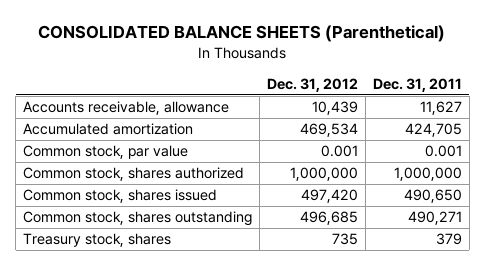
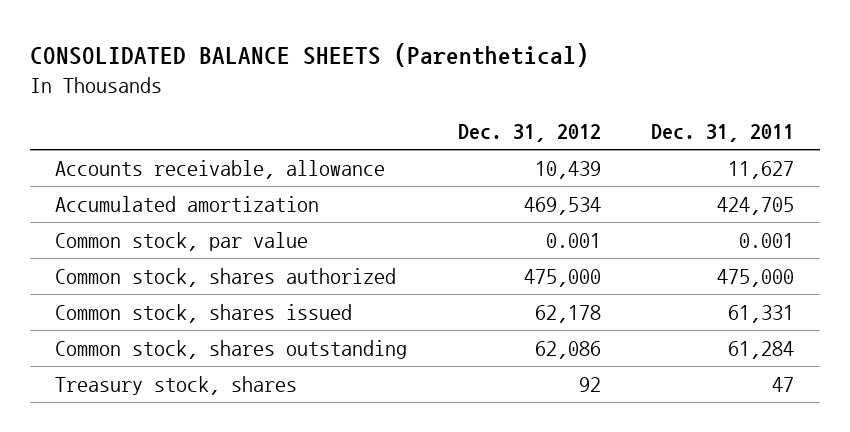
- Common stock, shares authorized | 1,000,000 | 1,000,000
- Common stock, shares issued | 497,420 | 490,650
- Common stock, shares outstanding | 496,685 | 490,271
- Treasury stock, shares | 735 | 379
+ Common stock, shares authorized | 475,000 | 475,000
+ Common stock, shares issued | 62,178 | 61,331
+ Common stock, shares outstanding | 62,086 | 61,284
+ Treasury stock, shares | 92 | 47

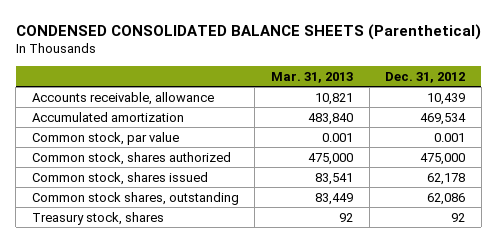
- CONSOLIDATED BALANCE SHEETS (Parenthetical)
+ CONDENSED CONSOLIDATED BALANCE SHEETS (Parenthetical)
- | Dec. 31, 2012 | Dec. 31, 2011
+ | Mar. 31, 2013 | Dec. 31, 2012
- Common stock, shares outstanding | 62,086 | 61,284
+ Common stock shares, outstanding | 83,449 | 62,086

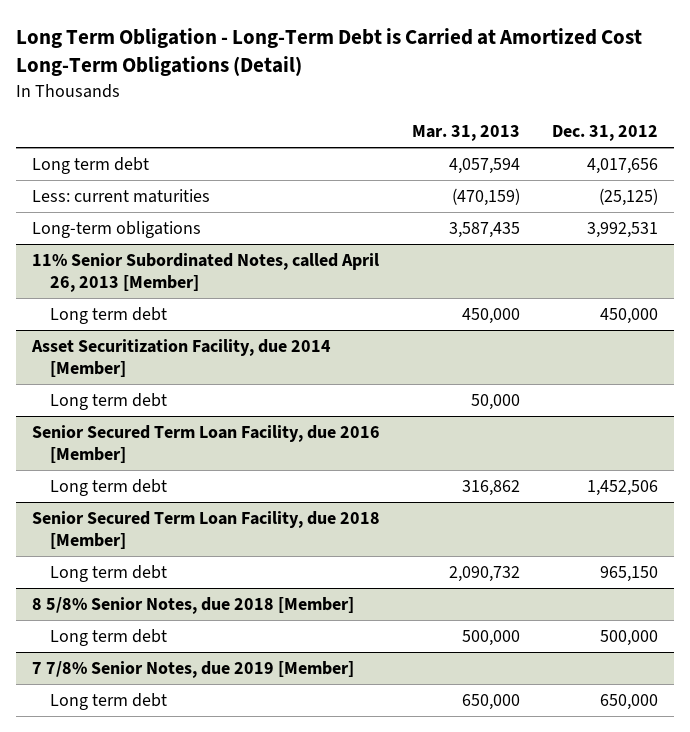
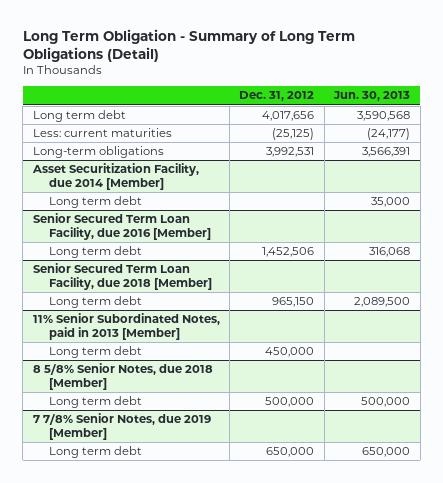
- Long Term Obligation - Long-Term Debt is Carried at Amortized Cost Long-Term Obligations (Detail)
+ Long Term Obligation - Summary of Long Term Obligations (Detail)
- | Mar. 31, 2013 | Dec. 31, 2012
+ | Dec. 31, 2012 | Jun. 30, 2013
- 11% Senior Subordinated Notes, called April 26, 2013 [Member]
- Long term debt | 450,000 | 450,000
+ 11% Senior Subordinated Notes, paid in 2013 [Member]
+ Long term debt | 450,000 |

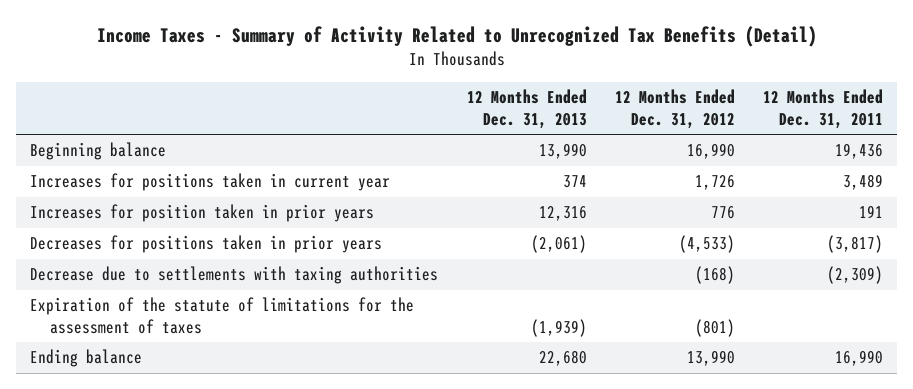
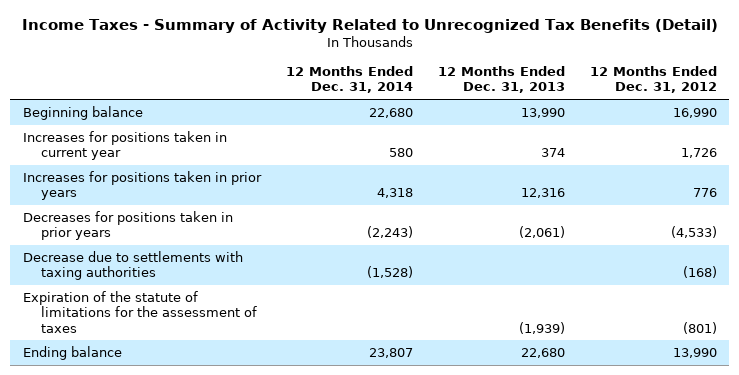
- | 12 Months Ended Dec. 31, 2013 | 12 Months Ended Dec. 31, 2012 | 12 Months Ended Dec. 31, 2011
+ | 12 Months Ended Dec. 31, 2014 | 12 Months Ended Dec. 31, 2013 | 12 Months Ended Dec. 31, 2012
- Increases for position taken in prior years | 12,316 | 776 | 191
+ Increases for positions taken in prior years | 4,318 | 12,316 | 776

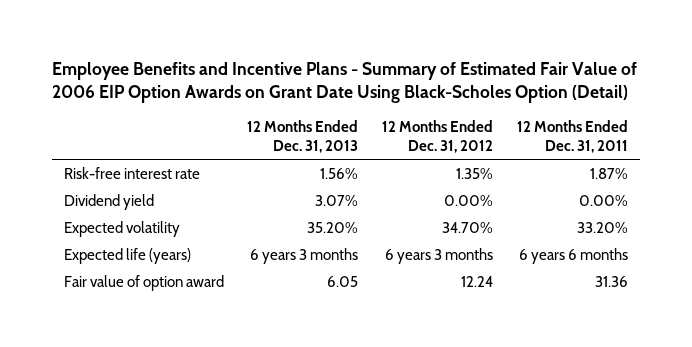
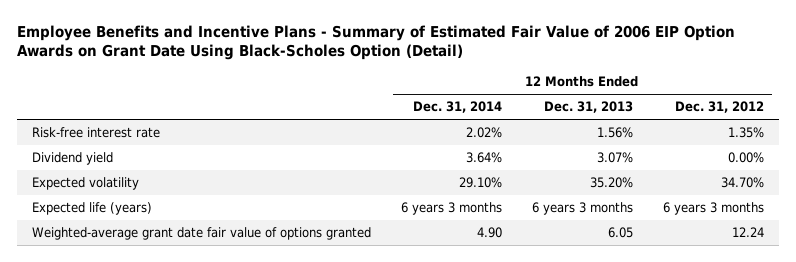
- | 12 Months Ended Dec. 31, 2013 | 12 Months Ended Dec. 31, 2012 | 12 Months Ended Dec. 31, 2011
+ | 12 Months Ended Dec. 31, 2014 | 12 Months Ended Dec. 31, 2013 | 12 Months Ended Dec. 31, 2012
- Fair value of option award | 6.05 | 12.24 | 31.36
+ Weighted-average grant date fair value of options granted | 4.90 | 6.05 | 12.24

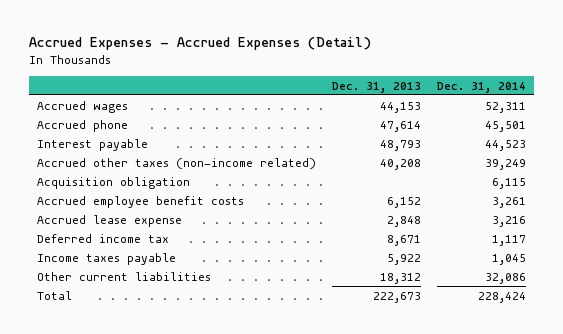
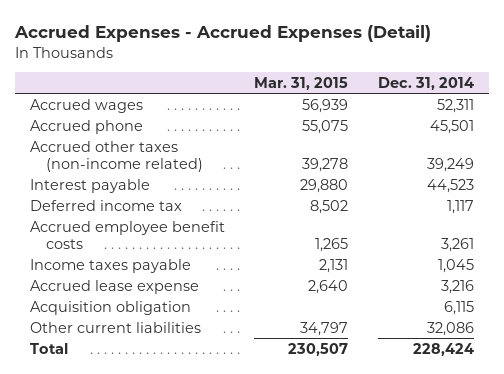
- | Dec. 31, 2013 | Dec. 31, 2014
+ | Mar. 31, 2015 | Dec. 31, 2014
moved down: Interest payable | 29,880 | 44,523
moved down: Accrued employee benefit costs | 1,265 | 3,261
moved down: Accrued lease expense | 2,640 | 3,216
moved down: Acquisition obligation | | 6,115

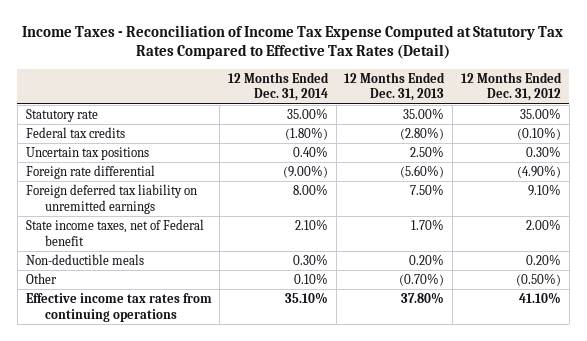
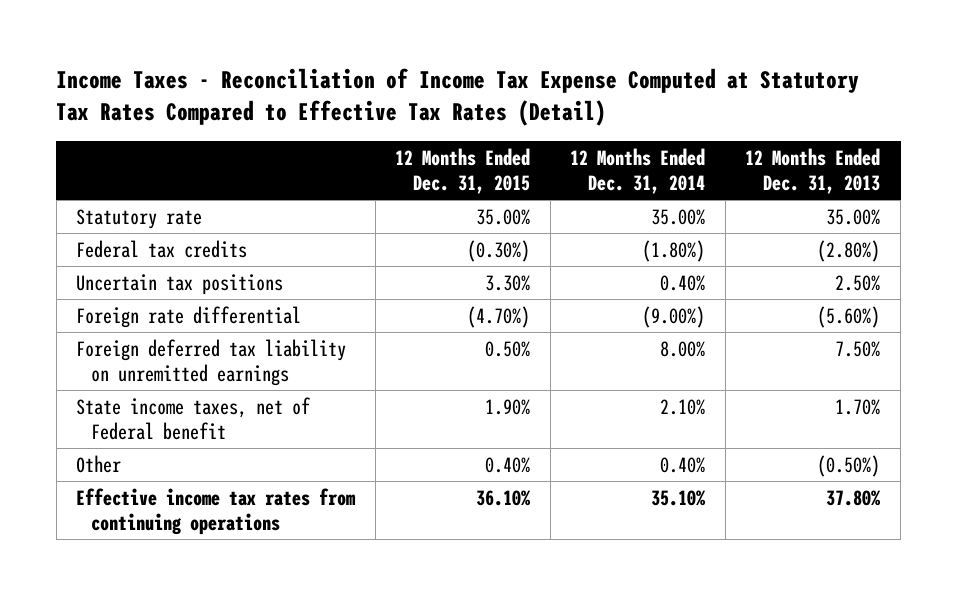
- | 12 Months Ended Dec. 31, 2014 | 12 Months Ended Dec. 31, 2013 | 12 Months Ended Dec. 31, 2012
+ | 12 Months Ended Dec. 31, 2015 | 12 Months Ended Dec. 31, 2014 | 12 Months Ended Dec. 31, 2013
- Non-deductible meals | 0.30% | 0.20% | 0.20%
- Other | 0.10% | (0.70%) | (0.50%)
+ Other | 0.40% | 0.40% | (0.50%)

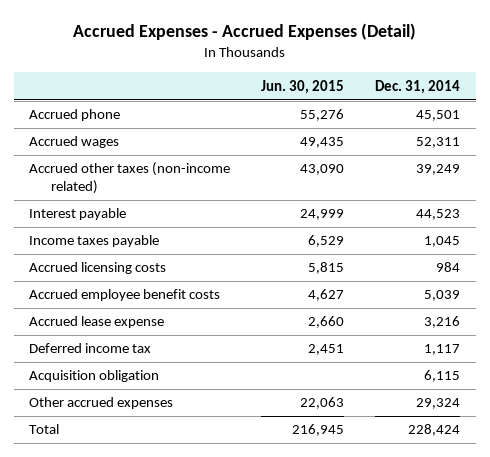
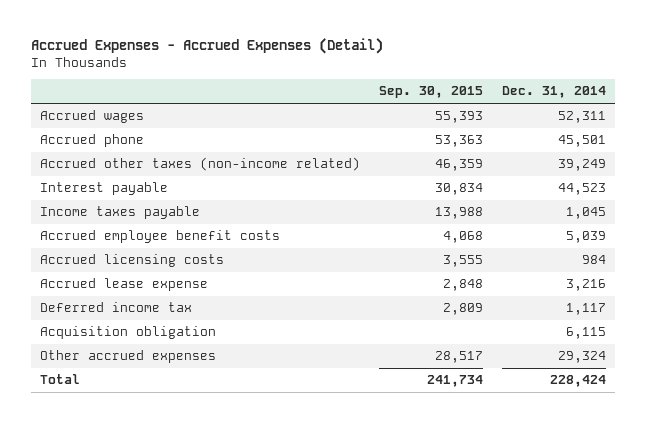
- | Jun. 30, 2015 | Dec. 31, 2014
+ | Sep. 30, 2015 | Dec. 31, 2014
moved down: Accrued phone | 53,363 | 45,501
moved down: Accrued licensing costs | 3,555 | 984

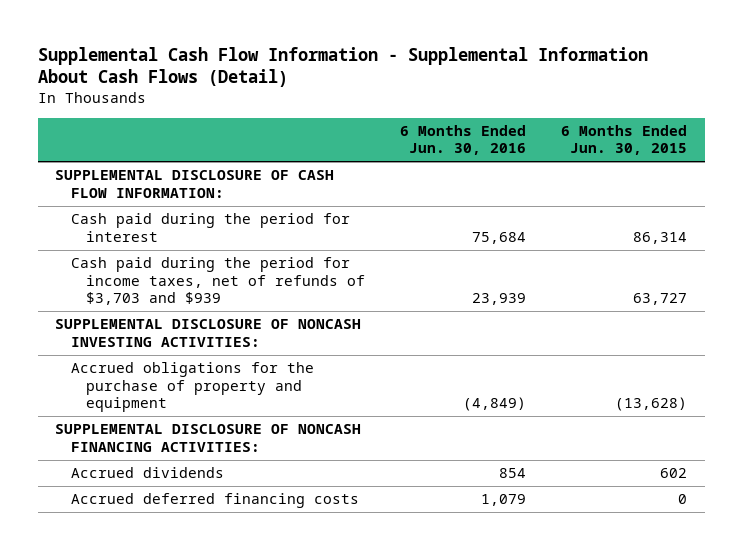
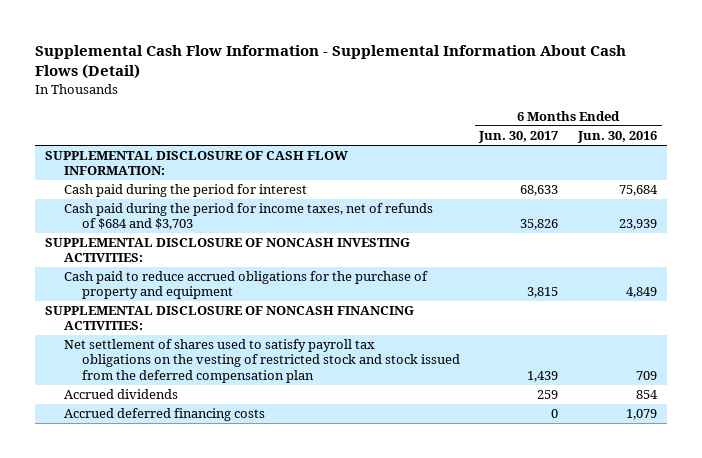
- | 6 Months Ended Jun. 30, 2016 | 6 Months Ended Jun. 30, 2015
+ | 6 Months Ended Jun. 30, 2017 | 6 Months Ended Jun. 30, 2016
- Cash paid during the period for income taxes, net of refunds of $3,703 and $939 | 23,939 | 63,727
+ Cash paid during the period for income taxes, net of refunds of $684 and $3,703 | 35,826 | 23,939
- Accrued obligations for the purchase of property and equipment | (4,849) | (13,628)
+ Cash paid to reduce accrued obligations for the purchase of property and equipment | 3,815 | 4,849
+ Net settlement of shares used to satisfy payroll tax obligations on the vesting of restricted stock and stock issued from the deferred compensation plan | 1,439 | 709

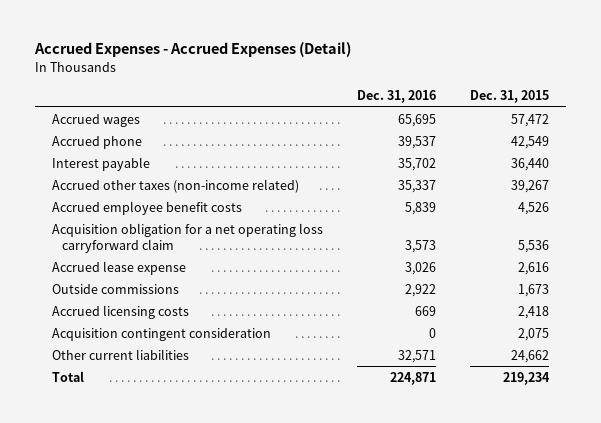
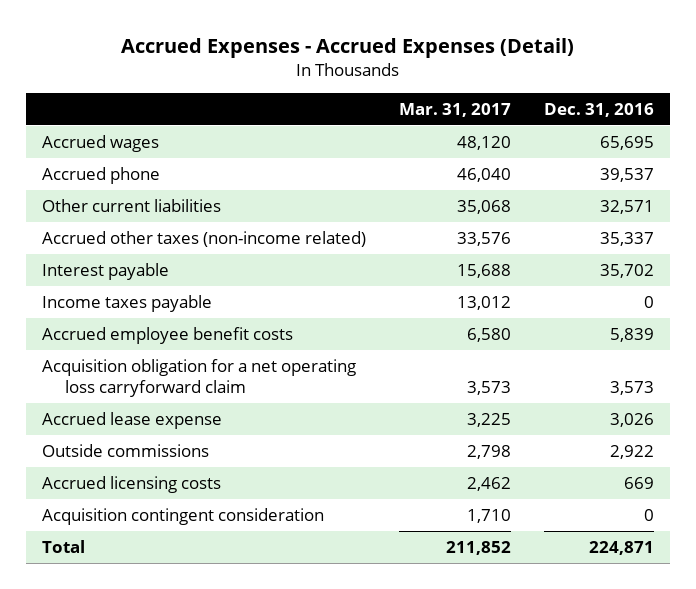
- | Dec. 31, 2016 | Dec. 31, 2015
+ | Mar. 31, 2017 | Dec. 31, 2016
moved up: Other current liabilities | 35,068 | 32,571
moved down: Interest payable | 15,688 | 35,702
+ Income taxes payable | 13,012 | 0

